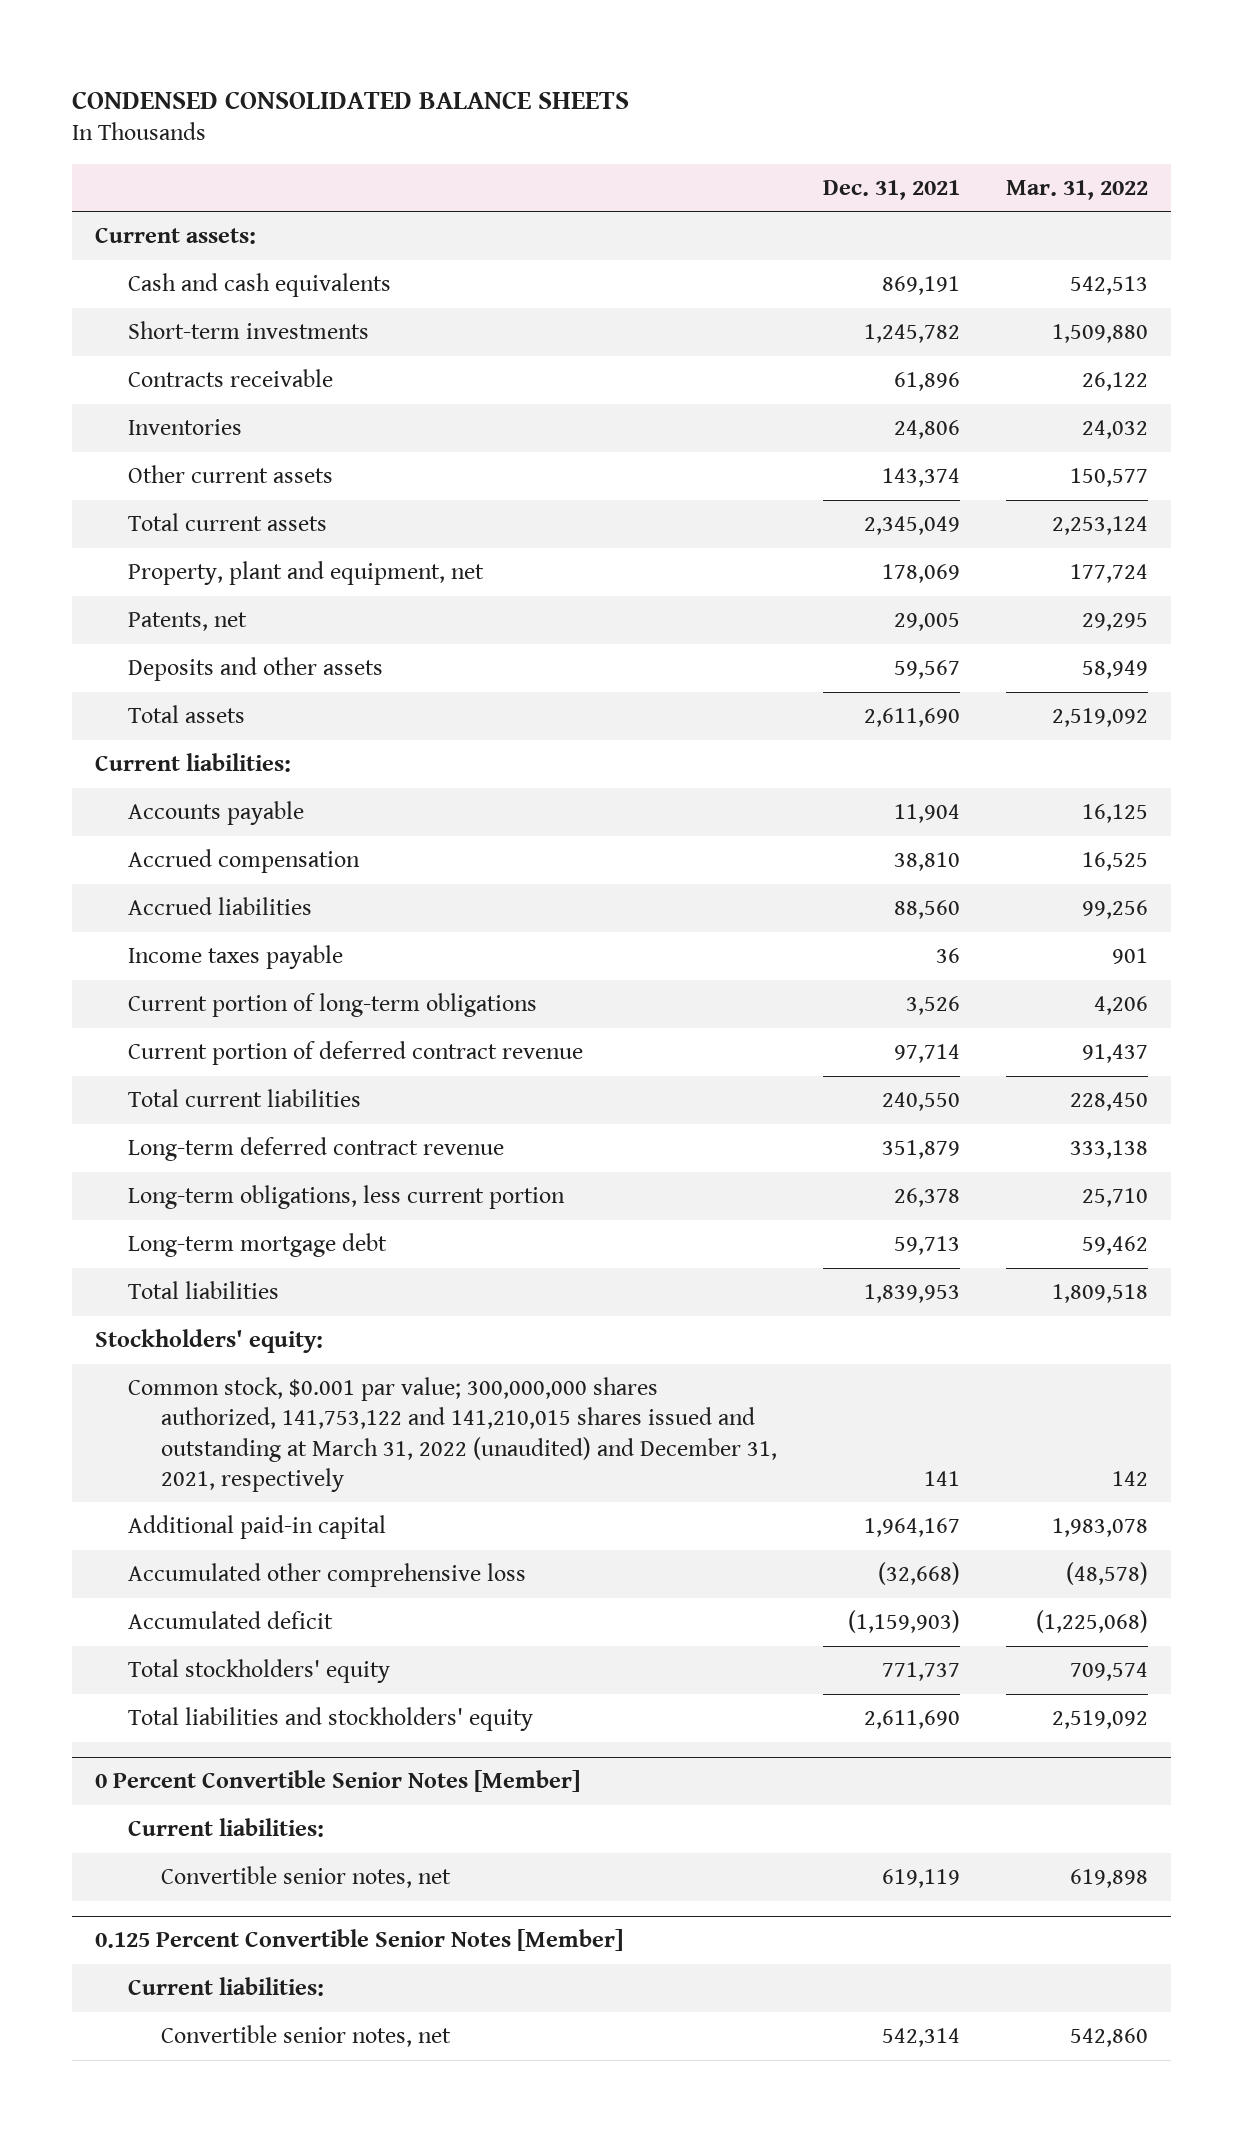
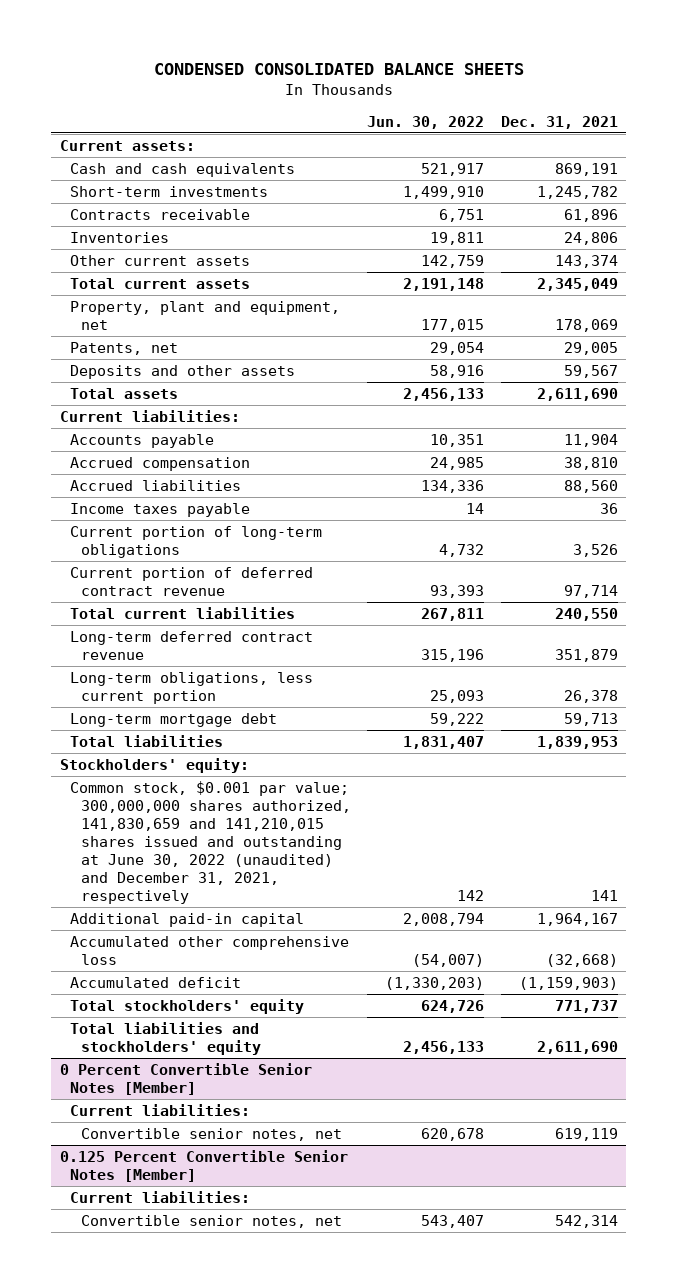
- | Dec. 31, 2021 | Mar. 31, 2022
+ | Jun. 30, 2022 | Dec. 31, 2021
- Common stock, $0.001 par value; 300,000,000 shares authorized, 141,753,122 and 141,210,015 shares issued and outstanding at March 31, 2022 (unaudited) and December 31, 2021, respectively | 141 | 142
+ Common stock, $0.001 par value; 300,000,000 shares authorized, 141,830,659 and 141,210,015 shares issued and outstanding at June 30, 2022 (unaudited) and December 31, 2021, respectively | 142 | 141

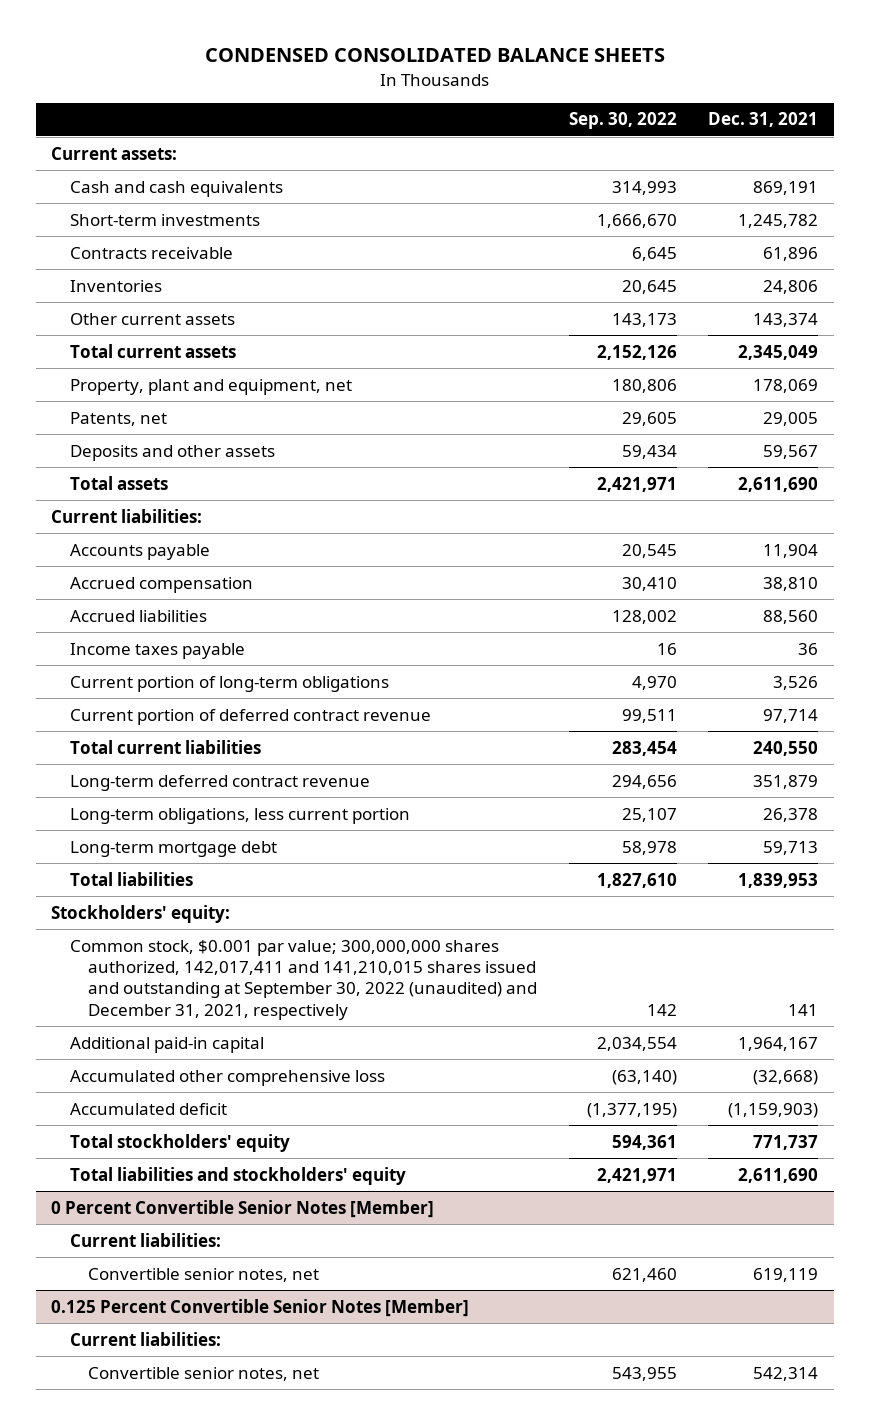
- | Jun. 30, 2022 | Dec. 31, 2021
+ | Sep. 30, 2022 | Dec. 31, 2021
- Common stock, $0.001 par value; 300,000,000 shares authorized, 141,830,659 and 141,210,015 shares issued and outstanding at June 30, 2022 (unaudited) and December 31, 2021, respectively | 142 | 141
+ Common stock, $0.001 par value; 300,000,000 shares authorized, 142,017,411 and 141,210,015 shares issued and outstanding at September 30, 2022 (unaudited) and December 31, 2021, respectively | 142 | 141

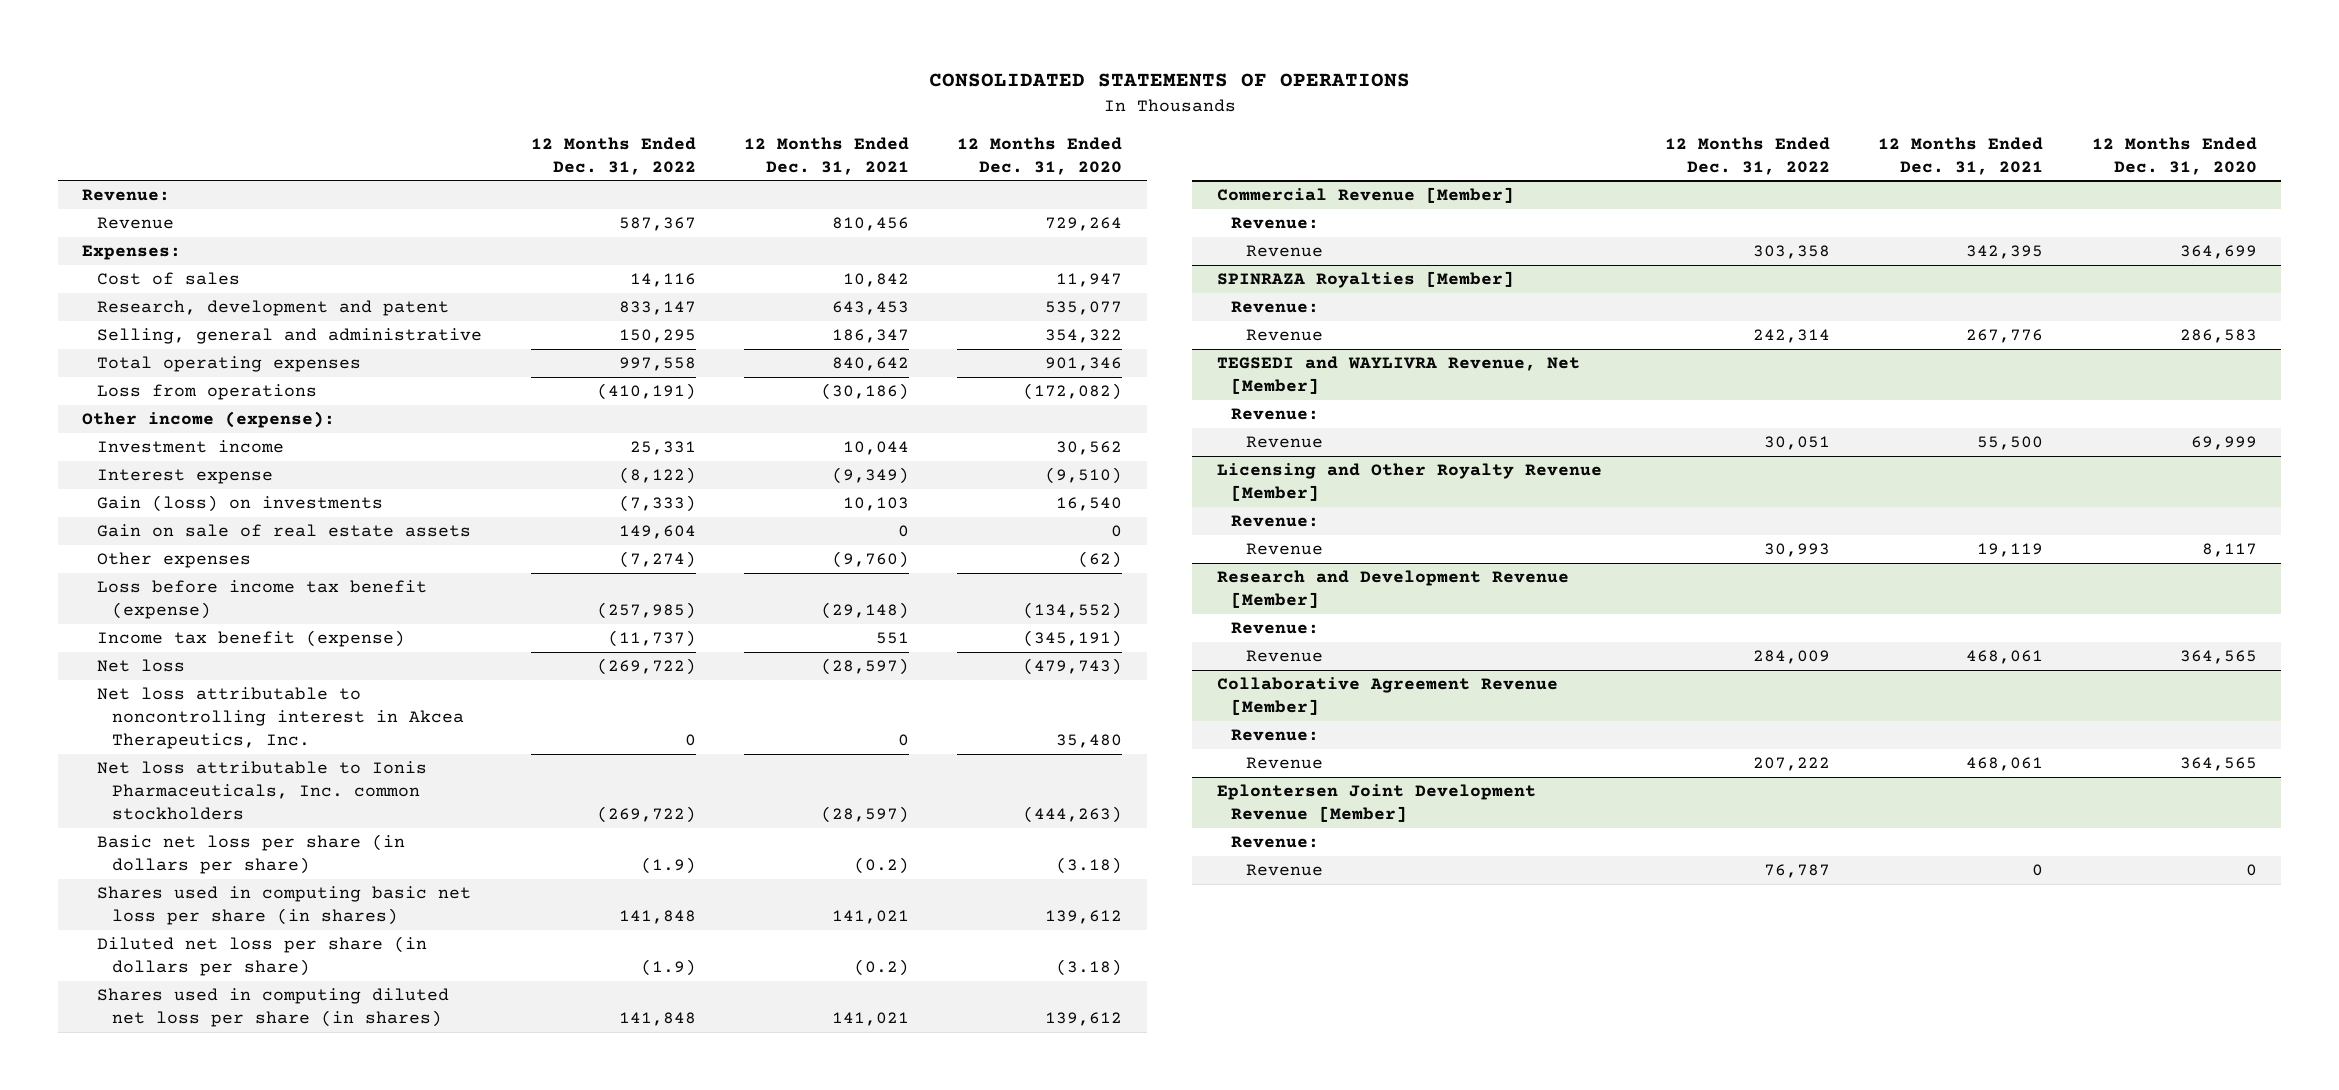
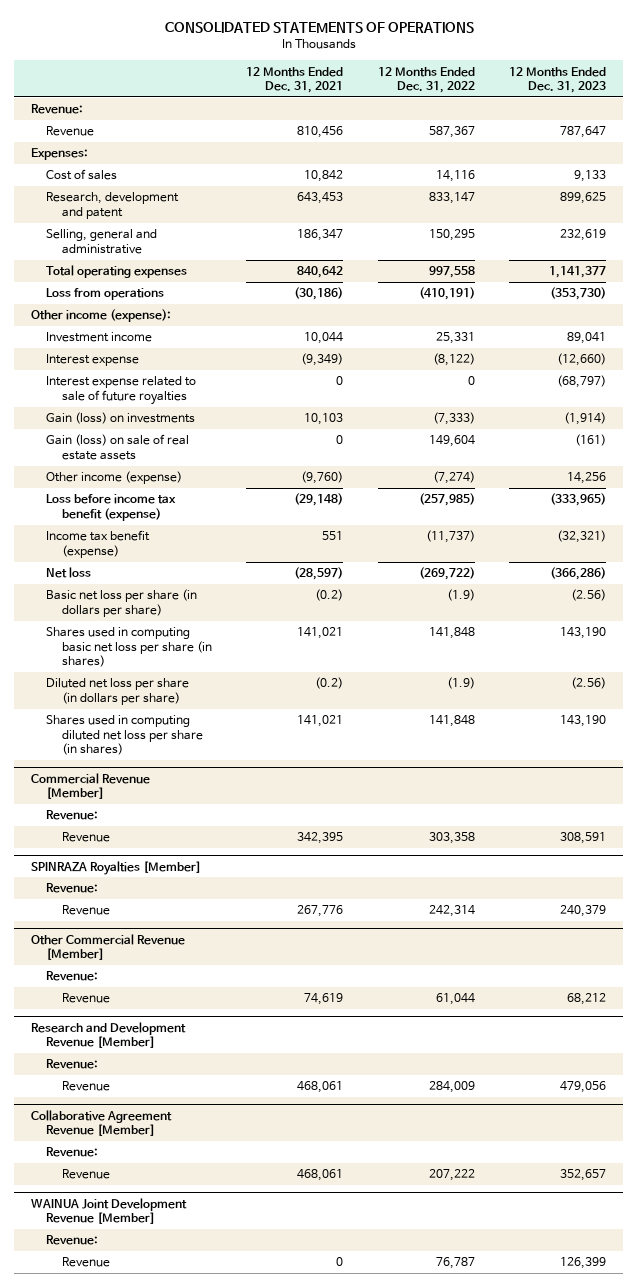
- | 12 Months Ended Dec. 31, 2022 | 12 Months Ended Dec. 31, 2021 | 12 Months Ended Dec. 31, 2020
+ | 12 Months Ended Dec. 31, 2021 | 12 Months Ended Dec. 31, 2022 | 12 Months Ended Dec. 31, 2023
+ Interest expense related to sale of future royalties | 0 | 0 | (68,797)
- Gain on sale of real estate assets | 149,604 | 0 | 0
- Other expenses | (7,274) | (9,760) | (62)
+ Gain (loss) on sale of real estate assets | 0 | 149,604 | (161)
+ Other income (expense) | (9,760) | (7,274) | 14,256
- Net loss attributable to noncontrolling interest in Akcea Therapeutics, Inc. | 0 | 0 | 35,480
- Net loss attributable to Ionis Pharmaceuticals, Inc. common stockholders | (269,722) | (28,597) | (444,263)
- TEGSEDI and WAYLIVRA Revenue, Net [Member]
- Revenue:
- Revenue | 30,051 | 55,500 | 69,999
- Licensing and Other Royalty Revenue [Member]
+ Other Commercial Revenue [Member]
- Revenue | 30,993 | 19,119 | 8,117
+ Revenue | 74,619 | 61,044 | 68,212
- Eplontersen Joint Development Revenue [Member]
+ WAINUA Joint Development Revenue [Member]

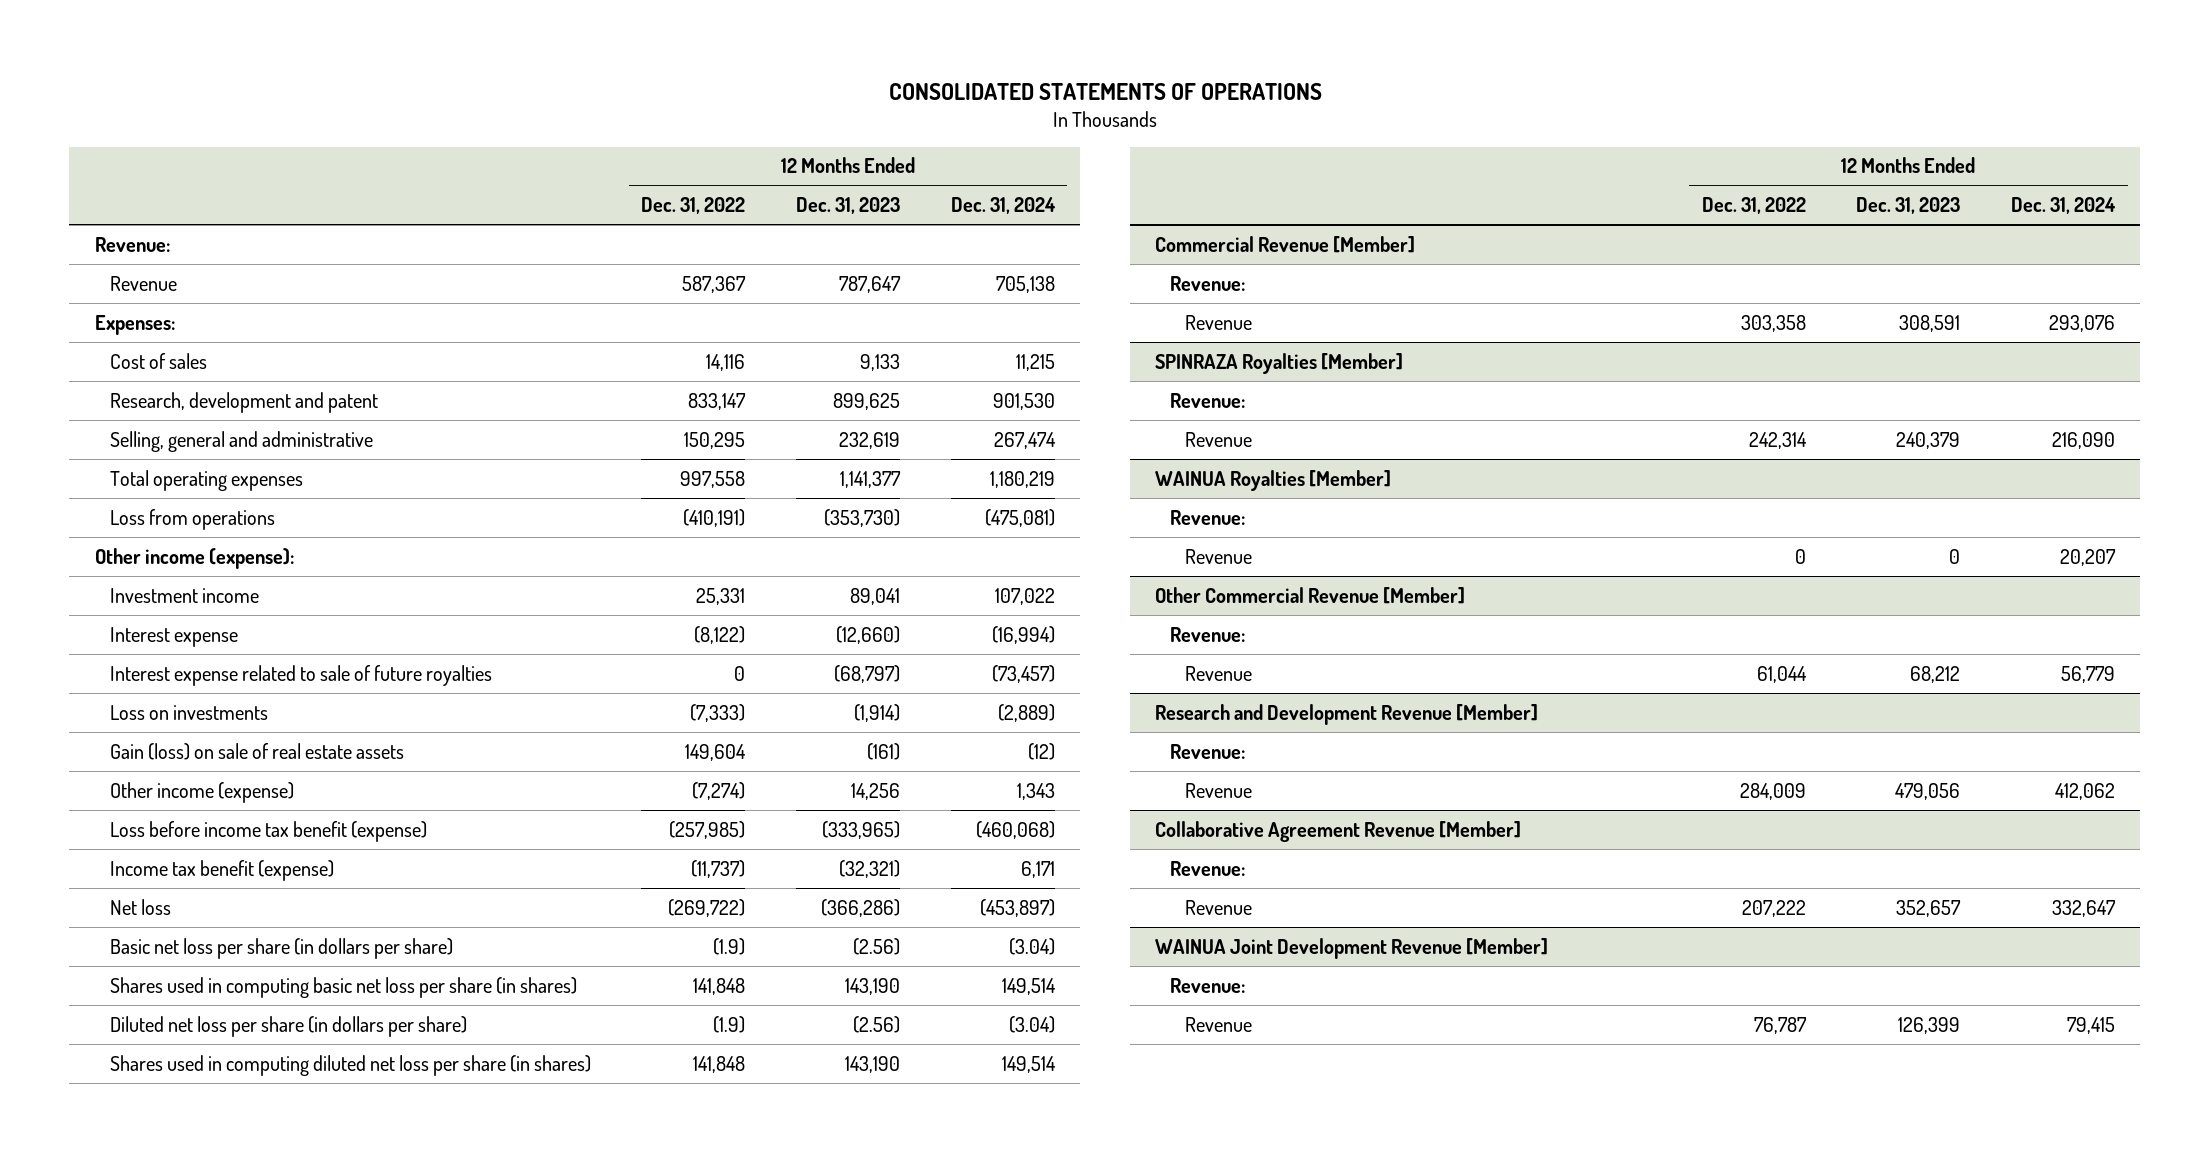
- | 12 Months Ended Dec. 31, 2021 | 12 Months Ended Dec. 31, 2022 | 12 Months Ended Dec. 31, 2023
+ | 12 Months Ended Dec. 31, 2022 | 12 Months Ended Dec. 31, 2023 | 12 Months Ended Dec. 31, 2024
- Gain (loss) on investments | 10,103 | (7,333) | (1,914)
+ Loss on investments | (7,333) | (1,914) | (2,889)
+ WAINUA Royalties [Member]
+ Revenue:
+ Revenue | 0 | 0 | 20,207

